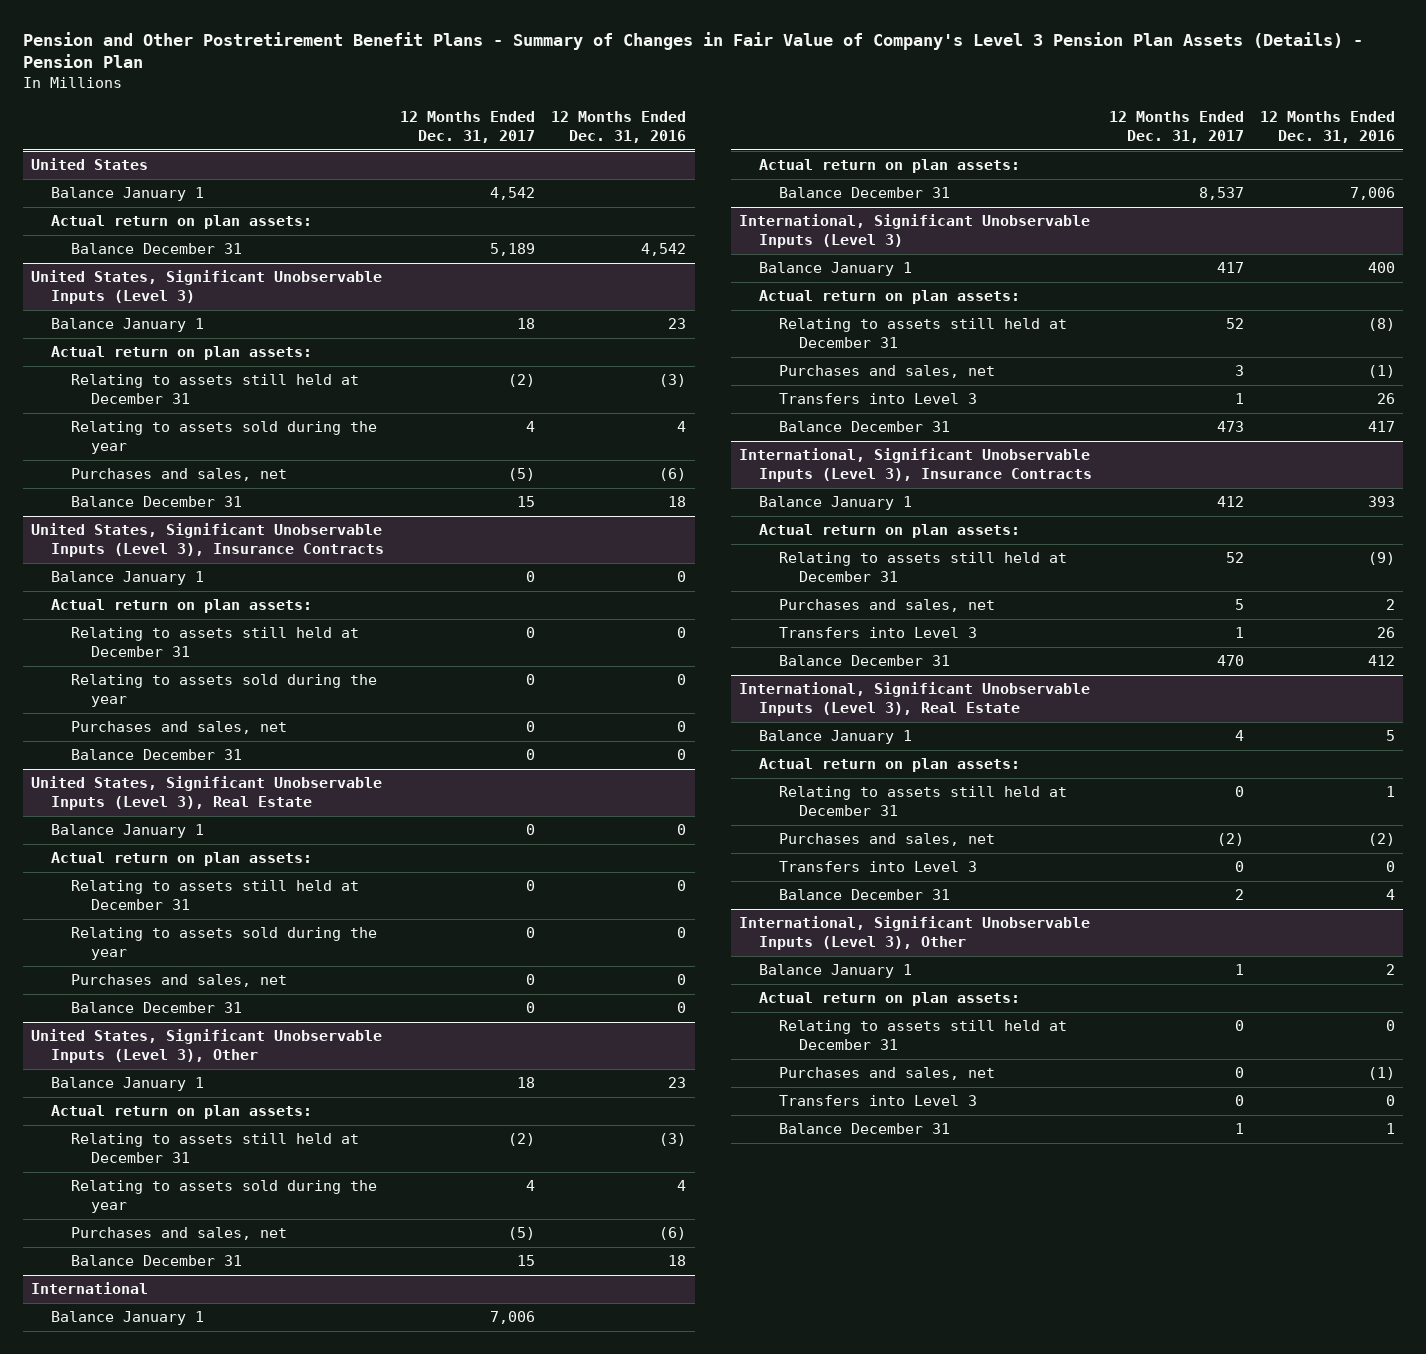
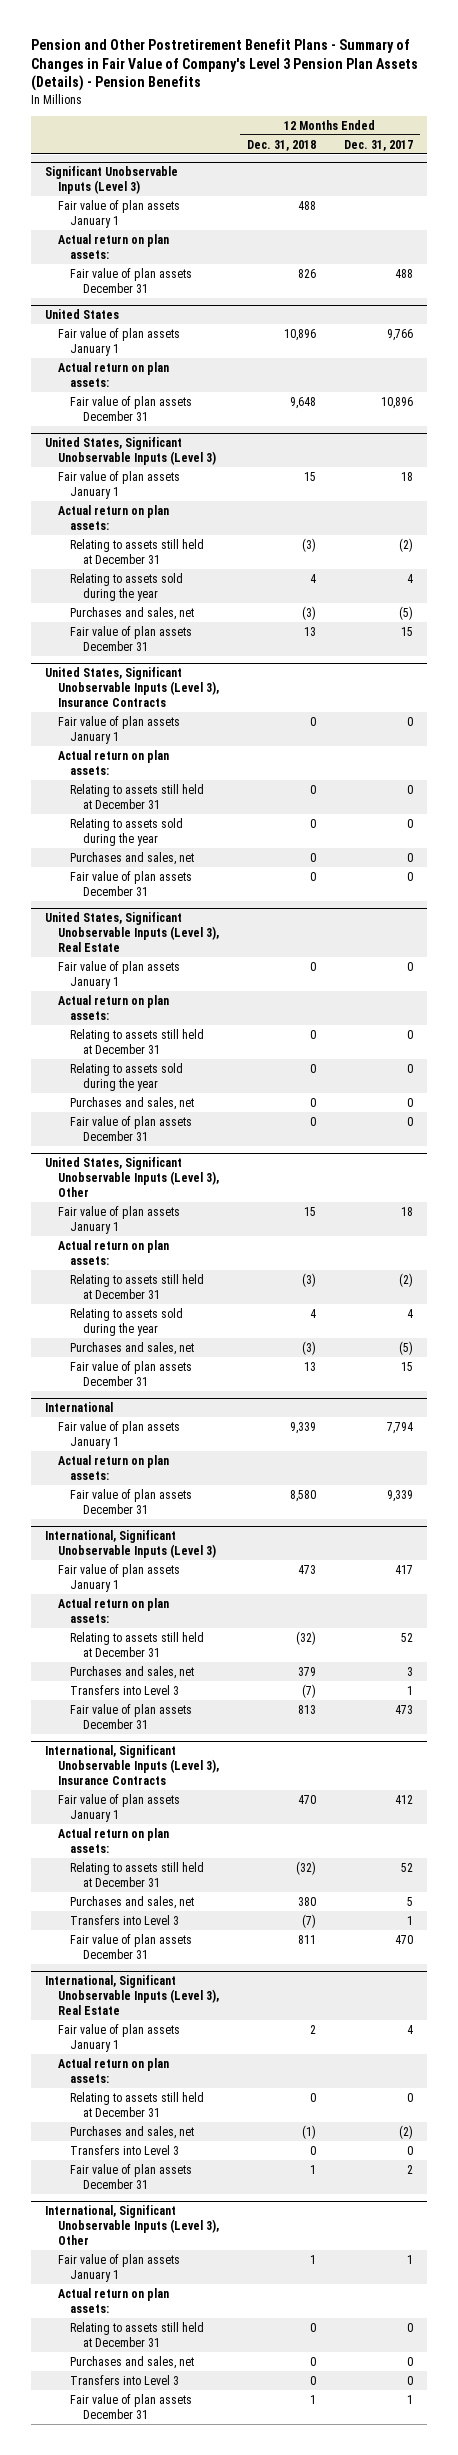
- Pension and Other Postretirement Benefit Plans - Summary of Changes in Fair Value of Company's Level 3 Pension Plan Assets (Details) - Pension Plan
+ Pension and Other Postretirement Benefit Plans - Summary of Changes in Fair Value of Company's Level 3 Pension Plan Assets (Details) - Pension Benefits
- | 12 Months Ended Dec. 31, 2017 | 12 Months Ended Dec. 31, 2016
+ | 12 Months Ended Dec. 31, 2018 | 12 Months Ended Dec. 31, 2017
+ Significant Unobservable Inputs (Level 3)
+ Fair value of plan assets January 1 | 488 |
+ Actual return on plan assets:
+ Fair value of plan assets December 31 | 826 | 488
@ United States
- Balance January 1 | 4,542 |
+ Fair value of plan assets January 1 | 10,896 | 9,766
- Balance December 31 | 5,189 | 4,542
+ Fair value of plan assets December 31 | 9,648 | 10,896
@ United States, Significant Unobservable Inputs (Level 3)
- Balance January 1 | 18 | 23
+ Fair value of plan assets January 1 | 15 | 18
- Balance December 31 | 15 | 18
+ Fair value of plan assets December 31 | 13 | 15
@ United States, Significant Unobservable Inputs (Level 3), Insurance Contracts
- Balance January 1 | 0 | 0
+ Fair value of plan assets January 1 | 0 | 0
- Balance December 31 | 0 | 0
+ Fair value of plan assets December 31 | 0 | 0
@ United States, Significant Unobservable Inputs (Level 3), Real Estate
- Balance January 1 | 0 | 0
+ Fair value of plan assets January 1 | 0 | 0
- Balance December 31 | 0 | 0
+ Fair value of plan assets December 31 | 0 | 0
@ United States, Significant Unobservable Inputs (Level 3), Other
- Balance January 1 | 18 | 23
+ Fair value of plan assets January 1 | 15 | 18
- Balance December 31 | 15 | 18
+ Fair value of plan assets December 31 | 13 | 15
@ International
- Balance January 1 | 7,006 |
+ Fair value of plan assets January 1 | 9,339 | 7,794
- Balance December 31 | 8,537 | 7,006
+ Fair value of plan assets December 31 | 8,580 | 9,339
@ International, Significant Unobservable Inputs (Level 3)
- Balance January 1 | 417 | 400
+ Fair value of plan assets January 1 | 473 | 417
- Balance December 31 | 473 | 417
+ Fair value of plan assets December 31 | 813 | 473
@ International, Significant Unobservable Inputs (Level 3), Insurance Contracts
- Balance January 1 | 412 | 393
+ Fair value of plan assets January 1 | 470 | 412
- Balance December 31 | 470 | 412
+ Fair value of plan assets December 31 | 811 | 470
@ International, Significant Unobservable Inputs (Level 3), Real Estate
- Balance January 1 | 4 | 5
+ Fair value of plan assets January 1 | 2 | 4
- Balance December 31 | 2 | 4
+ Fair value of plan assets December 31 | 1 | 2
@ International, Significant Unobservable Inputs (Level 3), Other
- Balance January 1 | 1 | 2
+ Fair value of plan assets January 1 | 1 | 1
- Balance December 31 | 1 | 1
+ Fair value of plan assets December 31 | 1 | 1

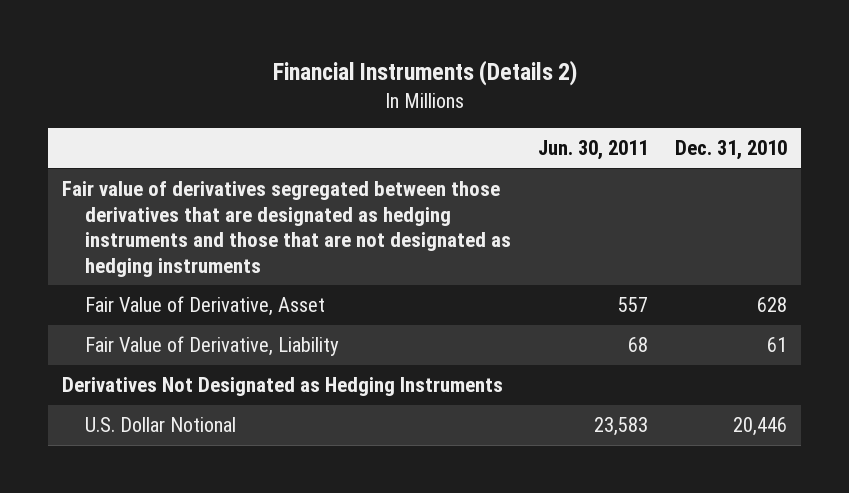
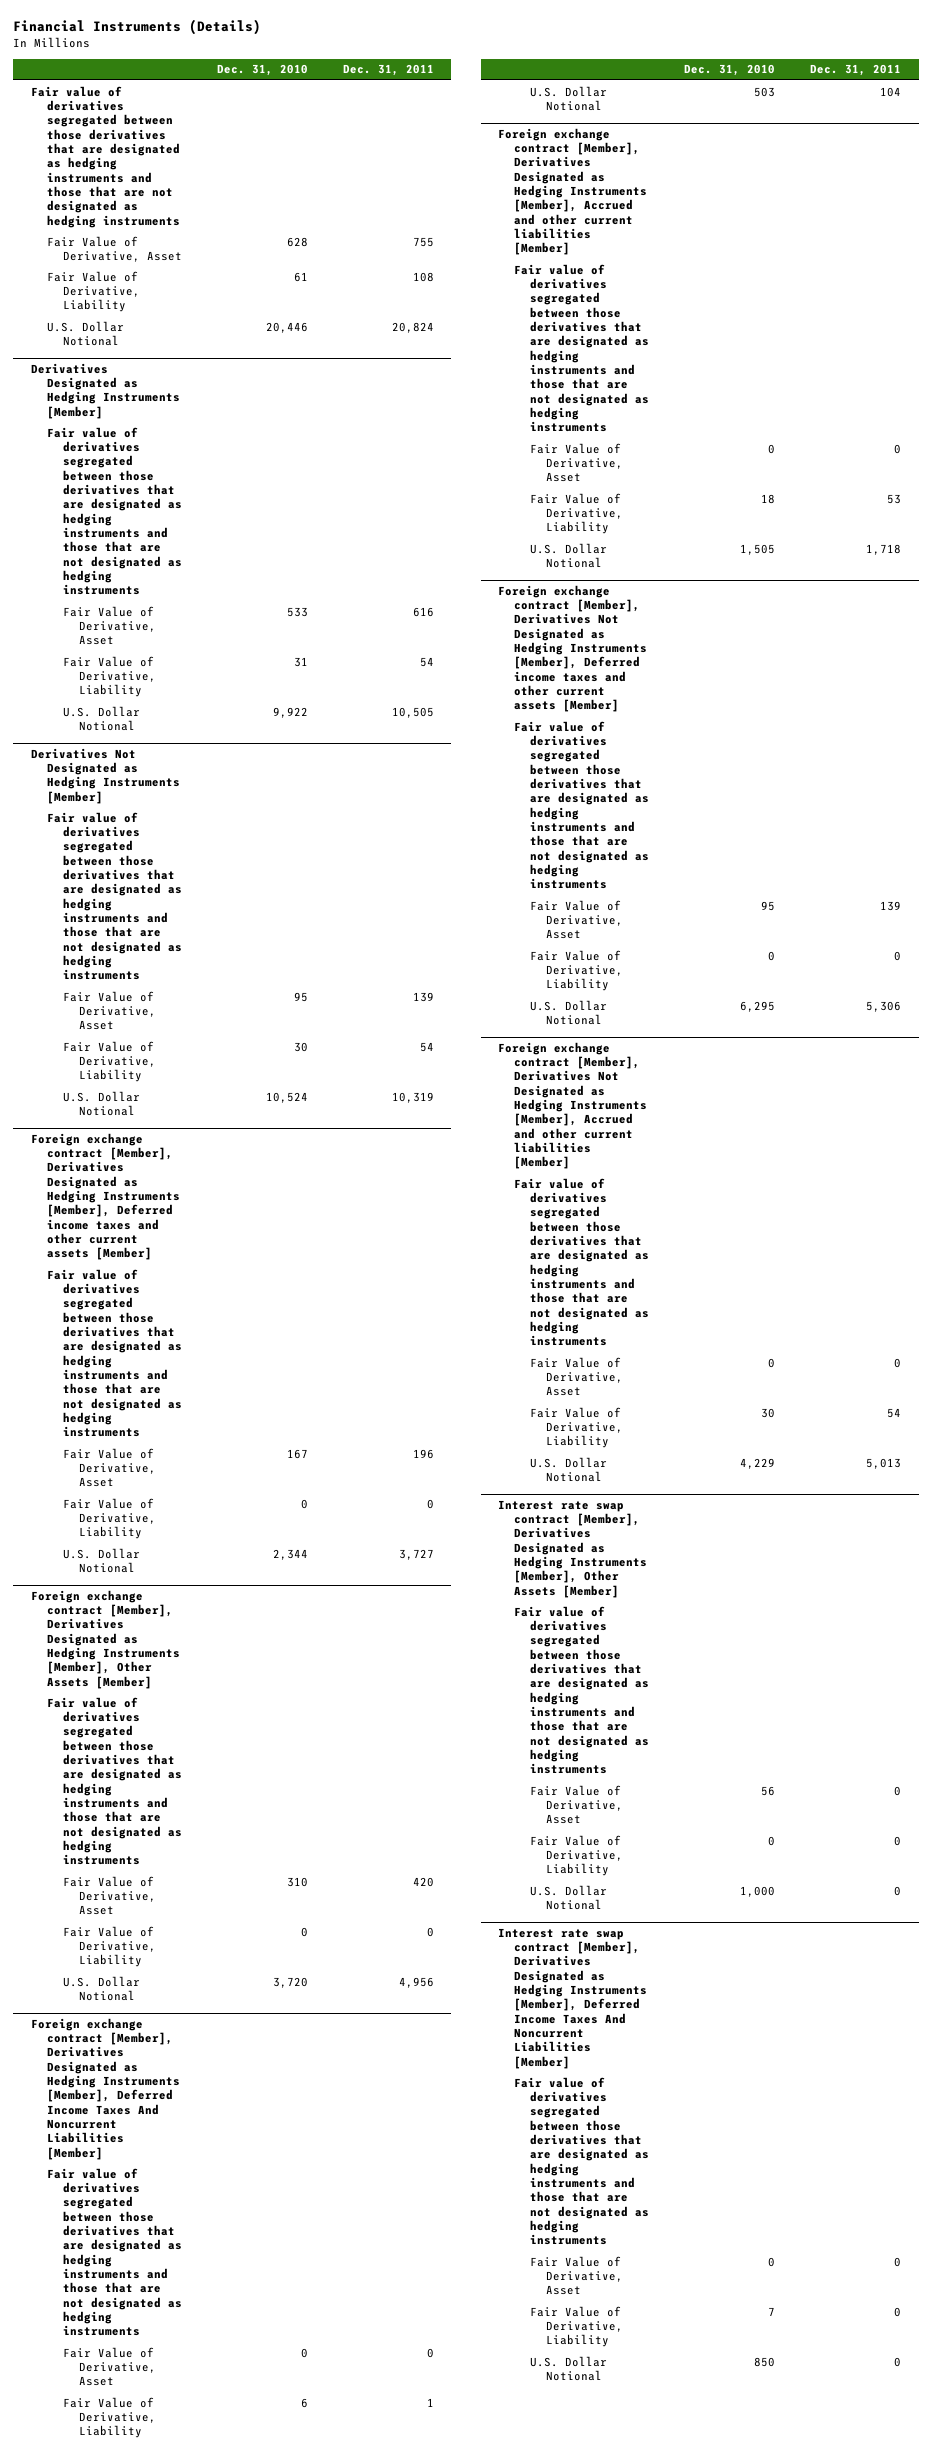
- Financial Instruments (Details 2)
+ Financial Instruments (Details)
- | Jun. 30, 2011 | Dec. 31, 2010
+ | Dec. 31, 2010 | Dec. 31, 2011
- Derivatives Not Designated as Hedging Instruments
+ Derivatives Designated as Hedging Instruments [Member]
+ Fair value of derivatives segregated between those derivatives that are designated as hedging instruments and those that are not designated as hedging instruments
+ Fair Value of Derivative, Asset | 533 | 616
+ Fair Value of Derivative, Liability | 31 | 54
+ U.S. Dollar Notional | 9,922 | 10,505
+ Derivatives Not Designated as Hedging Instruments [Member]
+ Fair value of derivatives segregated between those derivatives that are designated as hedging instruments and those that are not designated as hedging instruments
+ Fair Value of Derivative, Asset | 95 | 139
+ Fair Value of Derivative, Liability | 30 | 54
+ U.S. Dollar Notional | 10,524 | 10,319
+ Foreign exchange contract [Member], Derivatives Designated as Hedging Instruments [Member], Deferred income taxes and other current assets [Member]
+ Fair value of derivatives segregated between those derivatives that are designated as hedging instruments and those that are not designated as hedging instruments
+ Fair Value of Derivative, Asset | 167 | 196
+ Fair Value of Derivative, Liability | 0 | 0
+ U.S. Dollar Notional | 2,344 | 3,727
+ Foreign exchange contract [Member], Derivatives Designated as Hedging Instruments [Member], Other Assets [Member]
+ Fair value of derivatives segregated between those derivatives that are designated as hedging instruments and those that are not designated as hedging instruments
+ Fair Value of Derivative, Asset | 310 | 420
+ Fair Value of Derivative, Liability | 0 | 0
+ U.S. Dollar Notional | 3,720 | 4,956
+ Foreign exchange contract [Member], Derivatives Designated as Hedging Instruments [Member], Deferred Income Taxes And Noncurrent Liabilities [Member]
+ Fair value of derivatives segregated between those derivatives that are designated as hedging instruments and those that are not designated as hedging instruments
+ Fair Value of Derivative, Asset | 0 | 0
+ Fair Value of Derivative, Liability | 6 | 1
+ U.S. Dollar Notional | 503 | 104
+ Foreign exchange contract [Member], Derivatives Designated as Hedging Instruments [Member], Accrued and other current liabilities [Member]
+ Fair value of derivatives segregated between those derivatives that are designated as hedging instruments and those that are not designated as hedging instruments
+ Fair Value of Derivative, Asset | 0 | 0
+ Fair Value of Derivative, Liability | 18 | 53
+ U.S. Dollar Notional | 1,505 | 1,718
+ Foreign exchange contract [Member], Derivatives Not Designated as Hedging Instruments [Member], Deferred income taxes and other current assets [Member]
+ Fair value of derivatives segregated between those derivatives that are designated as hedging instruments and those that are not designated as hedging instruments
+ Fair Value of Derivative, Asset | 95 | 139
+ Fair Value of Derivative, Liability | 0 | 0
+ U.S. Dollar Notional | 6,295 | 5,306
+ Foreign exchange contract [Member], Derivatives Not Designated as Hedging Instruments [Member], Accrued and other current liabilities [Member]
+ Fair value of derivatives segregated between those derivatives that are designated as hedging instruments and those that are not designated as hedging instruments
+ Fair Value of Derivative, Asset | 0 | 0
+ Fair Value of Derivative, Liability | 30 | 54
+ U.S. Dollar Notional | 4,229 | 5,013
+ Interest rate swap contract [Member], Derivatives Designated as Hedging Instruments [Member], Other Assets [Member]
+ Fair value of derivatives segregated between those derivatives that are designated as hedging instruments and those that are not designated as hedging instruments
+ Fair Value of Derivative, Asset | 56 | 0
+ Fair Value of Derivative, Liability | 0 | 0
+ U.S. Dollar Notional | 1,000 | 0
+ Interest rate swap contract [Member], Derivatives Designated as Hedging Instruments [Member], Deferred Income Taxes And Noncurrent Liabilities [Member]
+ Fair value of derivatives segregated between those derivatives that are designated as hedging instruments and those that are not designated as hedging instruments
+ Fair Value of Derivative, Asset | 0 | 0
+ Fair Value of Derivative, Liability | 7 | 0
+ U.S. Dollar Notional | 850 | 0

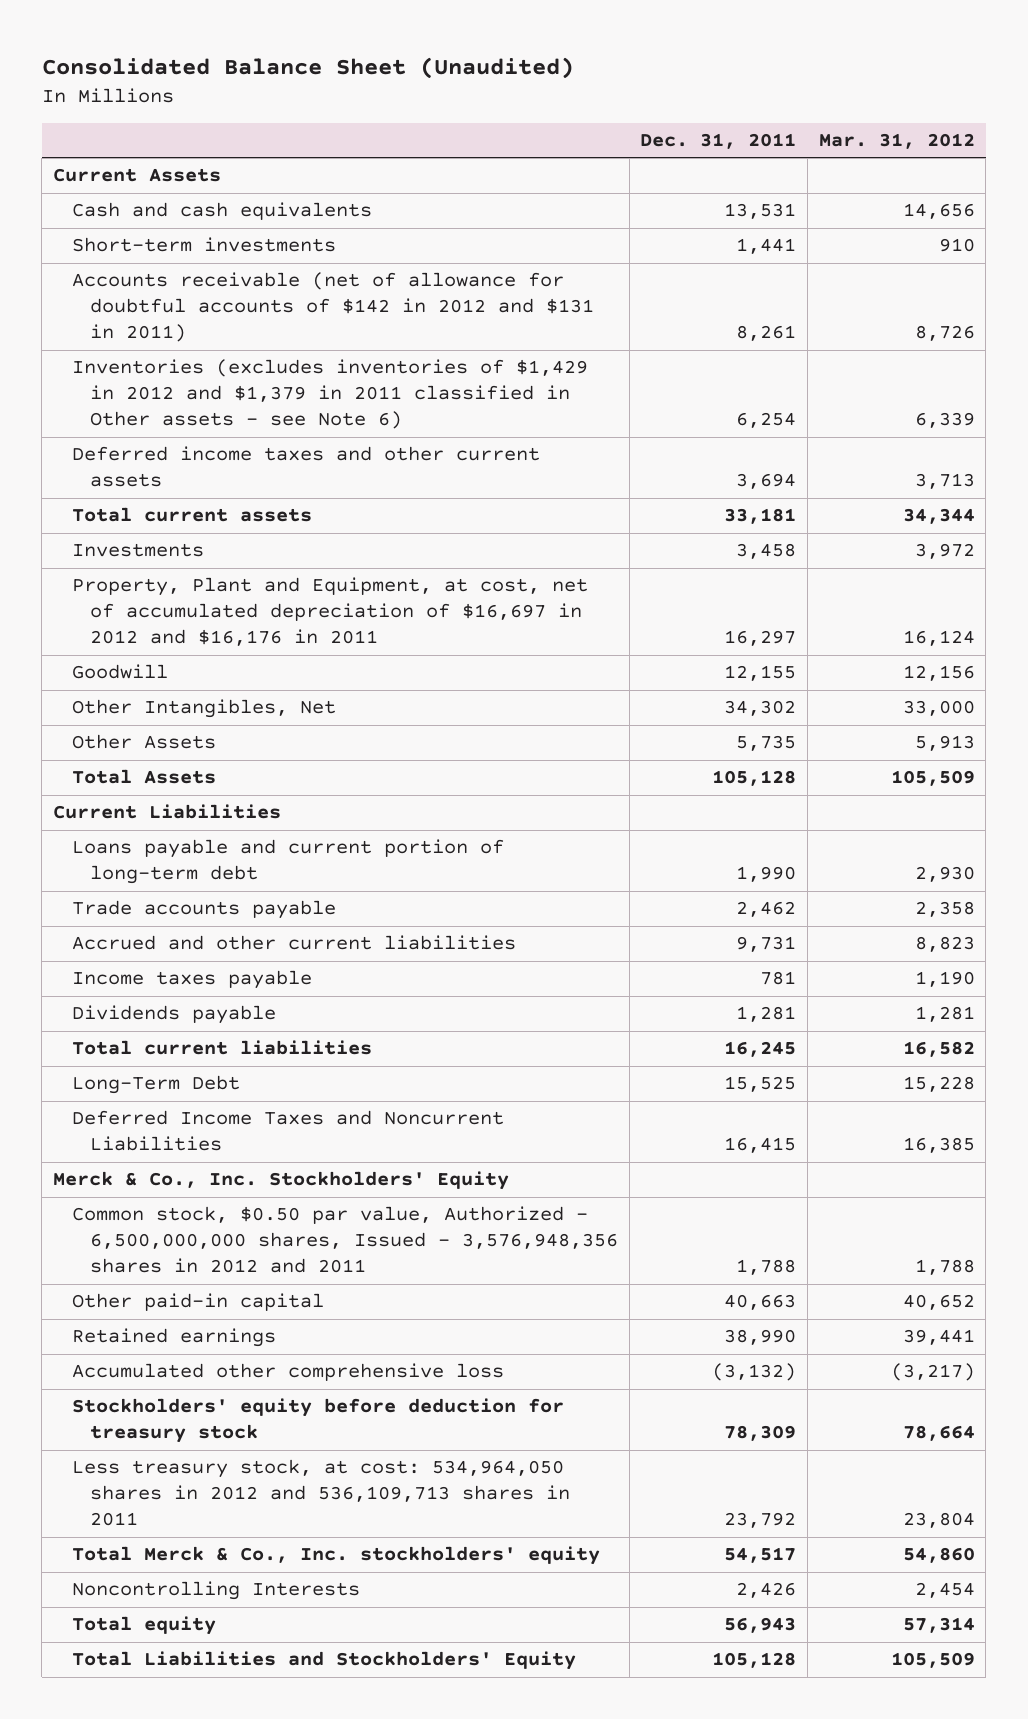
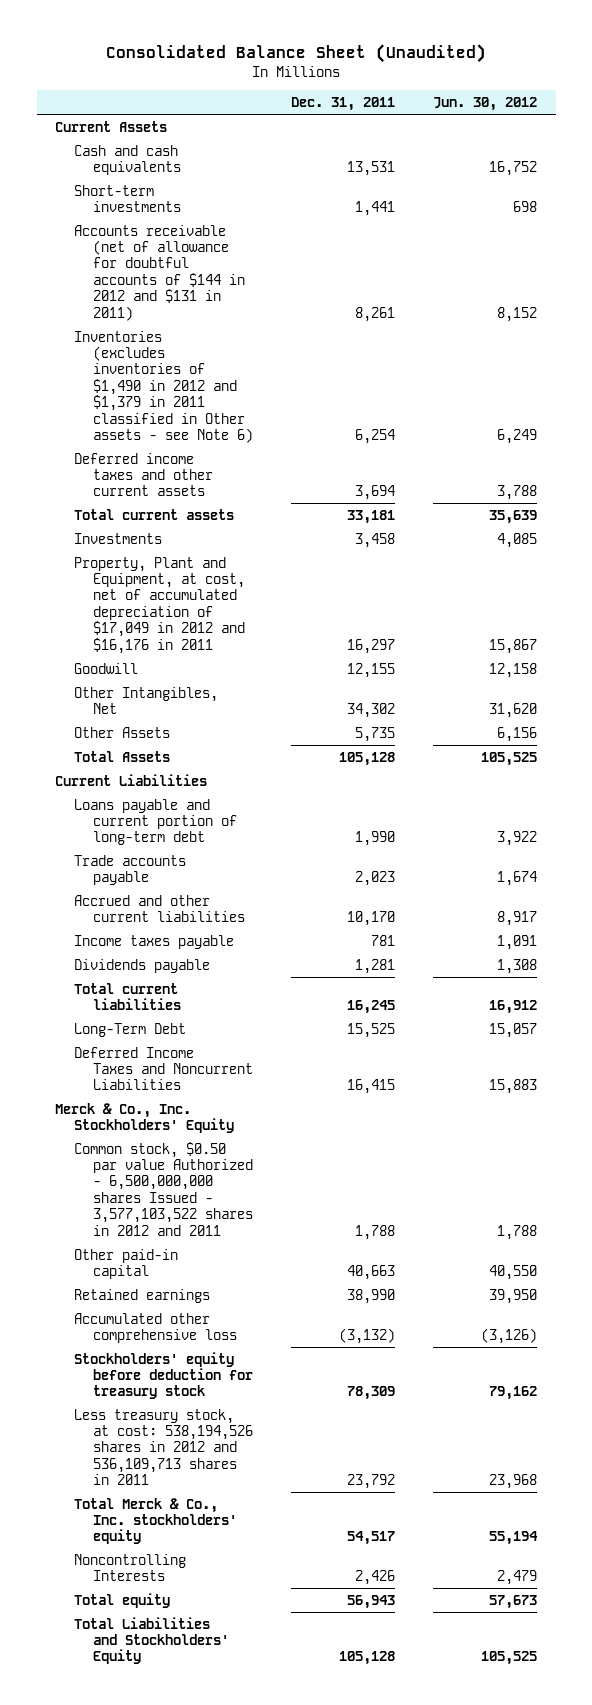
- | Dec. 31, 2011 | Mar. 31, 2012
+ | Dec. 31, 2011 | Jun. 30, 2012
- Accounts receivable (net of allowance for doubtful accounts of $142 in 2012 and $131 in 2011) | 8,261 | 8,726
- Inventories (excludes inventories of $1,429 in 2012 and $1,379 in 2011 classified in Other assets - see Note 6) | 6,254 | 6,339
+ Accounts receivable (net of allowance for doubtful accounts of $144 in 2012 and $131 in 2011) | 8,261 | 8,152
+ Inventories (excludes inventories of $1,490 in 2012 and $1,379 in 2011 classified in Other assets - see Note 6) | 6,254 | 6,249
- Property, Plant and Equipment, at cost, net of accumulated depreciation of $16,697 in 2012 and $16,176 in 2011 | 16,297 | 16,124
+ Property, Plant and Equipment, at cost, net of accumulated depreciation of $17,049 in 2012 and $16,176 in 2011 | 16,297 | 15,867
- Trade accounts payable | 2,462 | 2,358
- Accrued and other current liabilities | 9,731 | 8,823
+ Trade accounts payable | 2,023 | 1,674
+ Accrued and other current liabilities | 10,170 | 8,917
- Common stock, $0.50 par value, Authorized - 6,500,000,000 shares, Issued - 3,576,948,356 shares in 2012 and 2011 | 1,788 | 1,788
+ Common stock, $0.50 par value Authorized - 6,500,000,000 shares Issued - 3,577,103,522 shares in 2012 and 2011 | 1,788 | 1,788
- Less treasury stock, at cost: 534,964,050 shares in 2012 and 536,109,713 shares in 2011 | 23,792 | 23,804
+ Less treasury stock, at cost: 538,194,526 shares in 2012 and 536,109,713 shares in 2011 | 23,792 | 23,968

